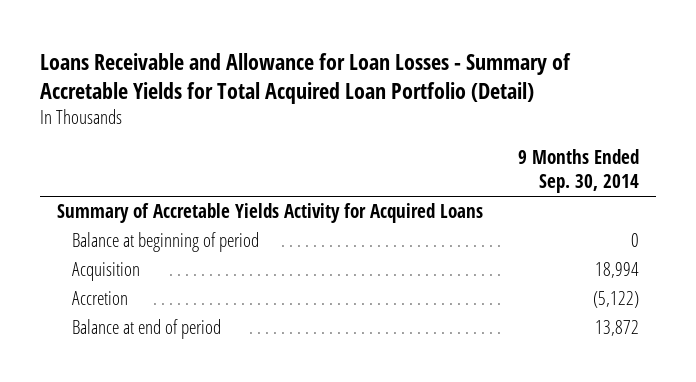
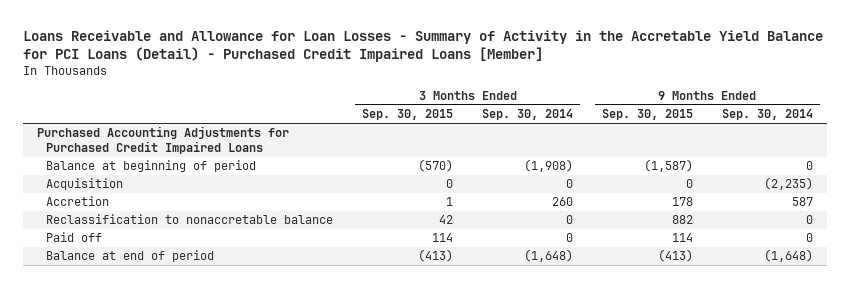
- Loans Receivable and Allowance for Loan Losses - Summary of Accretable Yields for Total Acquired Loan Portfolio (Detail)
+ Loans Receivable and Allowance for Loan Losses - Summary of Activity in the Accretable Yield Balance for PCI Loans (Detail) - Purchased Credit Impaired Loans [Member]
- | 9 Months Ended Sep. 30, 2014
+ | 3 Months Ended Sep. 30, 2015 | 3 Months Ended Sep. 30, 2014 | 9 Months Ended Sep. 30, 2015 | 9 Months Ended Sep. 30, 2014
- Summary of Accretable Yields Activity for Acquired Loans
+ Purchased Accounting Adjustments for Purchased Credit Impaired Loans
- Acquisition | 18,994
- Accretion | (5,122)
- Balance at end of period | 13,872
+ Acquisition | 0 | 0 | 0 | (2,235)
+ Accretion | 1 | 260 | 178 | 587
+ Reclassification to nonaccretable balance | 42 | 0 | 882 | 0
+ Paid off | 114 | 0 | 114 | 0
+ Balance at end of period | (413) | (1,648) | (413) | (1,648)

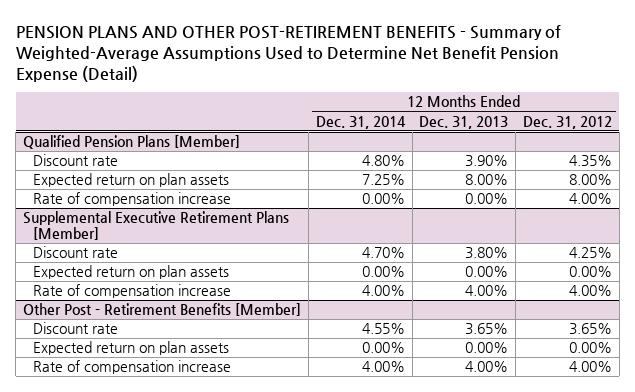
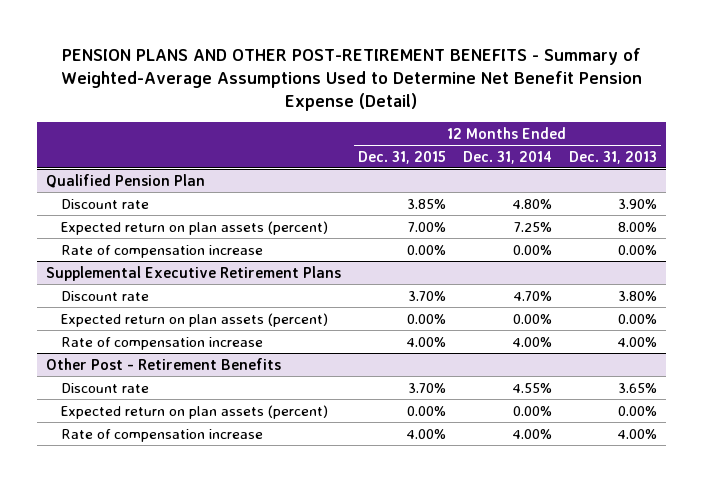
- | 12 Months Ended Dec. 31, 2014 | 12 Months Ended Dec. 31, 2013 | 12 Months Ended Dec. 31, 2012
+ | 12 Months Ended Dec. 31, 2015 | 12 Months Ended Dec. 31, 2014 | 12 Months Ended Dec. 31, 2013
- Qualified Pension Plans [Member]
+ Qualified Pension Plan
- Expected return on plan assets | 7.25% | 8.00% | 8.00%
+ Expected return on plan assets (percent) | 7.00% | 7.25% | 8.00%
- Supplemental Executive Retirement Plans [Member]
+ Supplemental Executive Retirement Plans
- Expected return on plan assets | 0.00% | 0.00% | 0.00%
+ Expected return on plan assets (percent) | 0.00% | 0.00% | 0.00%
- Other Post - Retirement Benefits [Member]
+ Other Post - Retirement Benefits
- Expected return on plan assets | 0.00% | 0.00% | 0.00%
+ Expected return on plan assets (percent) | 0.00% | 0.00% | 0.00%

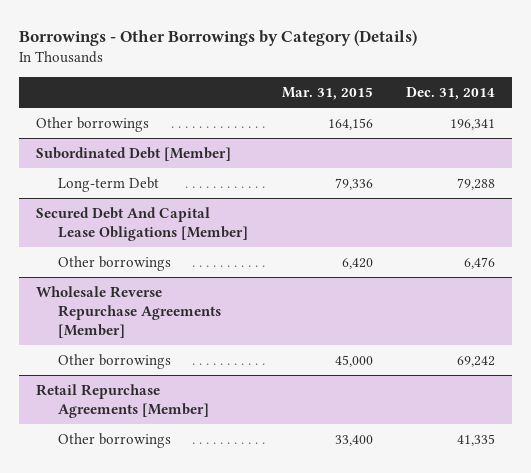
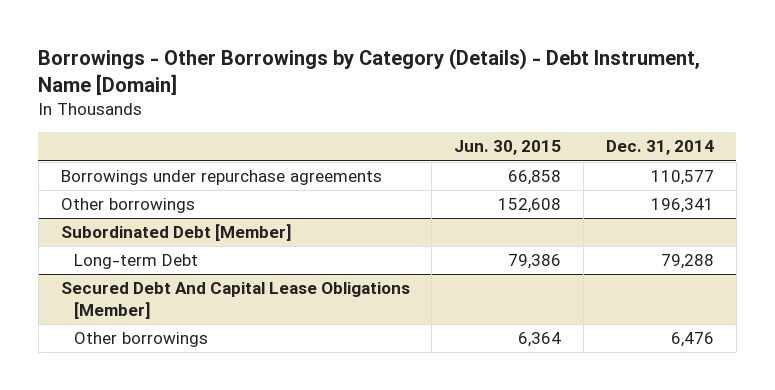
- Borrowings - Other Borrowings by Category (Details)
+ Borrowings - Other Borrowings by Category (Details) - Debt Instrument, Name [Domain]
- | Mar. 31, 2015 | Dec. 31, 2014
+ | Jun. 30, 2015 | Dec. 31, 2014
+ Borrowings under repurchase agreements | 66,858 | 110,577
- Wholesale Reverse Repurchase Agreements [Member]
- Other borrowings | 45,000 | 69,242
- Retail Repurchase Agreements [Member]
- Other borrowings | 33,400 | 41,335

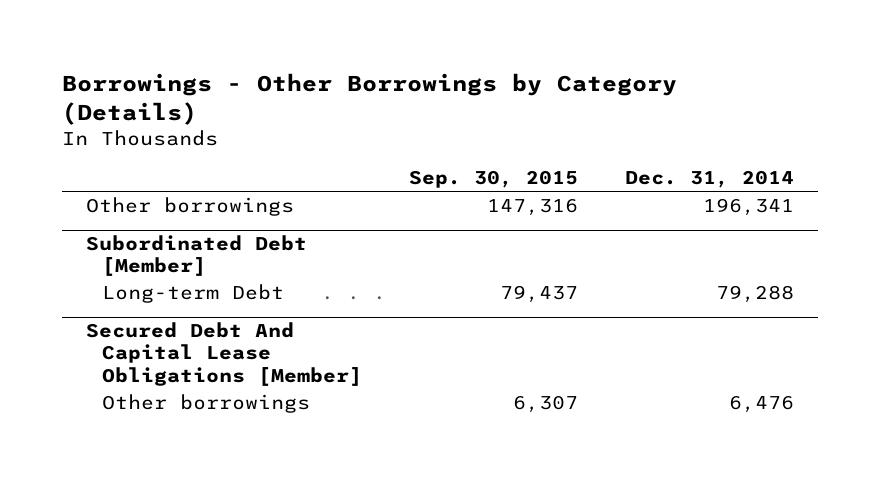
- Borrowings - Other Borrowings by Category (Details) - Debt Instrument, Name [Domain]
+ Borrowings - Other Borrowings by Category (Details)
- | Jun. 30, 2015 | Dec. 31, 2014
+ | Sep. 30, 2015 | Dec. 31, 2014
- Borrowings under repurchase agreements | 66,858 | 110,577

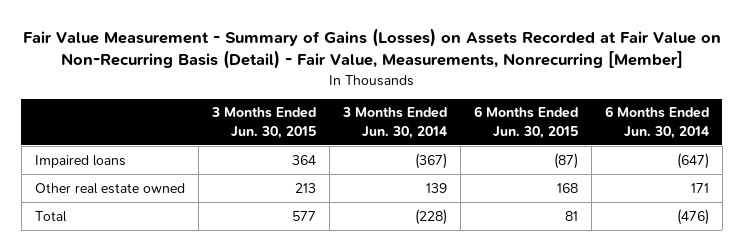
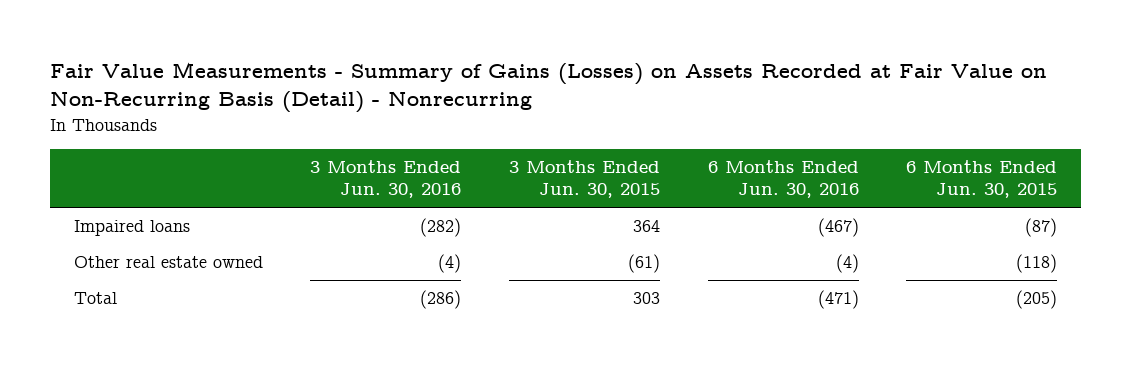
- Fair Value Measurement - Summary of Gains (Losses) on Assets Recorded at Fair Value on Non-Recurring Basis (Detail) - Fair Value, Measurements, Nonrecurring [Member]
+ Fair Value Measurements - Summary of Gains (Losses) on Assets Recorded at Fair Value on Non-Recurring Basis (Detail) - Nonrecurring
- | 3 Months Ended Jun. 30, 2015 | 3 Months Ended Jun. 30, 2014 | 6 Months Ended Jun. 30, 2015 | 6 Months Ended Jun. 30, 2014
+ | 3 Months Ended Jun. 30, 2016 | 3 Months Ended Jun. 30, 2015 | 6 Months Ended Jun. 30, 2016 | 6 Months Ended Jun. 30, 2015
- Other real estate owned | 213 | 139 | 168 | 171
- Total | 577 | (228) | 81 | (476)
+ Other real estate owned | (4) | (61) | (4) | (118)
+ Total | (286) | 303 | (471) | (205)

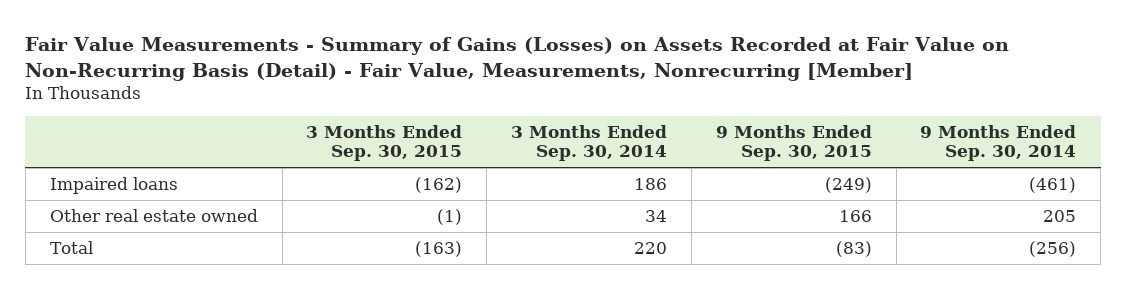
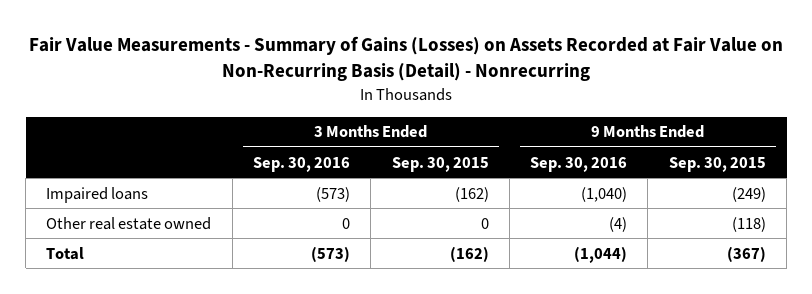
- Fair Value Measurements - Summary of Gains (Losses) on Assets Recorded at Fair Value on Non-Recurring Basis (Detail) - Fair Value, Measurements, Nonrecurring [Member]
+ Fair Value Measurements - Summary of Gains (Losses) on Assets Recorded at Fair Value on Non-Recurring Basis (Detail) - Nonrecurring
- | 3 Months Ended Sep. 30, 2015 | 3 Months Ended Sep. 30, 2014 | 9 Months Ended Sep. 30, 2015 | 9 Months Ended Sep. 30, 2014
+ | 3 Months Ended Sep. 30, 2016 | 3 Months Ended Sep. 30, 2015 | 9 Months Ended Sep. 30, 2016 | 9 Months Ended Sep. 30, 2015
- Other real estate owned | (1) | 34 | 166 | 205
- Total | (163) | 220 | (83) | (256)
+ Other real estate owned | 0 | 0 | (4) | (118)
+ Total | (573) | (162) | (1,044) | (367)

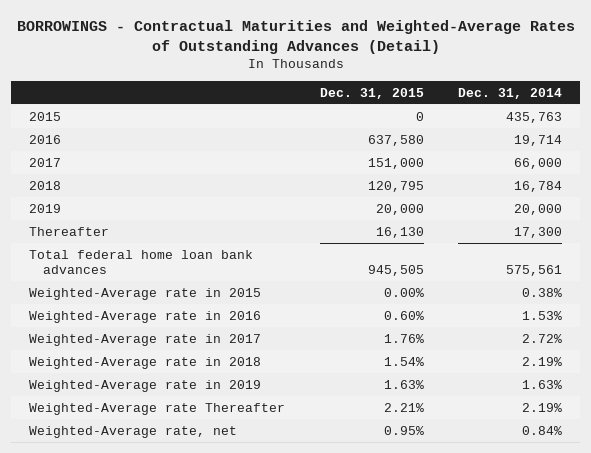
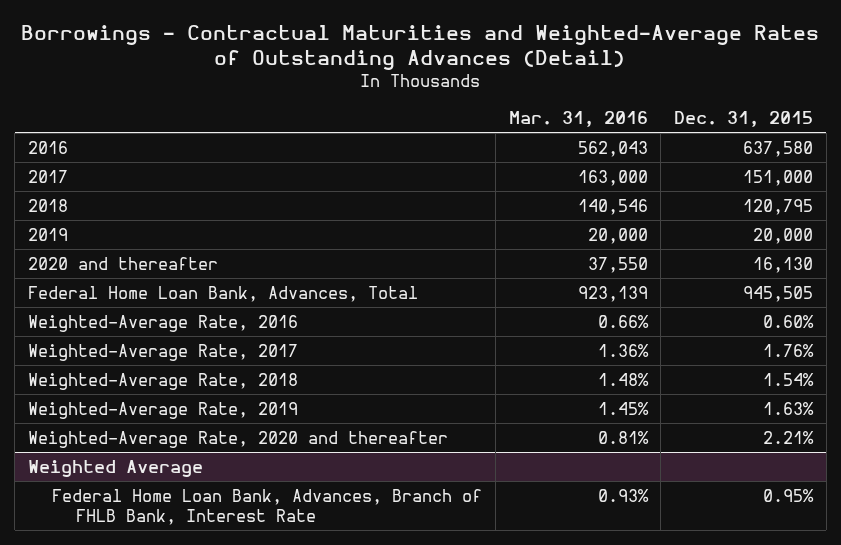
- BORROWINGS - Contractual Maturities and Weighted-Average Rates of Outstanding Advances (Detail)
+ Borrowings - Contractual Maturities and Weighted-Average Rates of Outstanding Advances (Detail)
- | Dec. 31, 2015 | Dec. 31, 2014
+ | Mar. 31, 2016 | Dec. 31, 2015
- 2015 | 0 | 435,763
- Thereafter | 16,130 | 17,300
- Total federal home loan bank advances | 945,505 | 575,561
- Weighted-Average rate in 2015 | 0.00% | 0.38%
- Weighted-Average rate in 2016 | 0.60% | 1.53%
- Weighted-Average rate in 2017 | 1.76% | 2.72%
- Weighted-Average rate in 2018 | 1.54% | 2.19%
- Weighted-Average rate in 2019 | 1.63% | 1.63%
- Weighted-Average rate Thereafter | 2.21% | 2.19%
- Weighted-Average rate, net | 0.95% | 0.84%
+ 2020 and thereafter | 37,550 | 16,130
+ Federal Home Loan Bank, Advances, Total | 923,139 | 945,505
+ Weighted-Average Rate, 2016 | 0.66% | 0.60%
+ Weighted-Average Rate, 2017 | 1.36% | 1.76%
+ Weighted-Average Rate, 2018 | 1.48% | 1.54%
+ Weighted-Average Rate, 2019 | 1.45% | 1.63%
+ Weighted-Average Rate, 2020 and thereafter | 0.81% | 2.21%
+ Weighted Average
+ Federal Home Loan Bank, Advances, Branch of FHLB Bank, Interest Rate | 0.93% | 0.95%

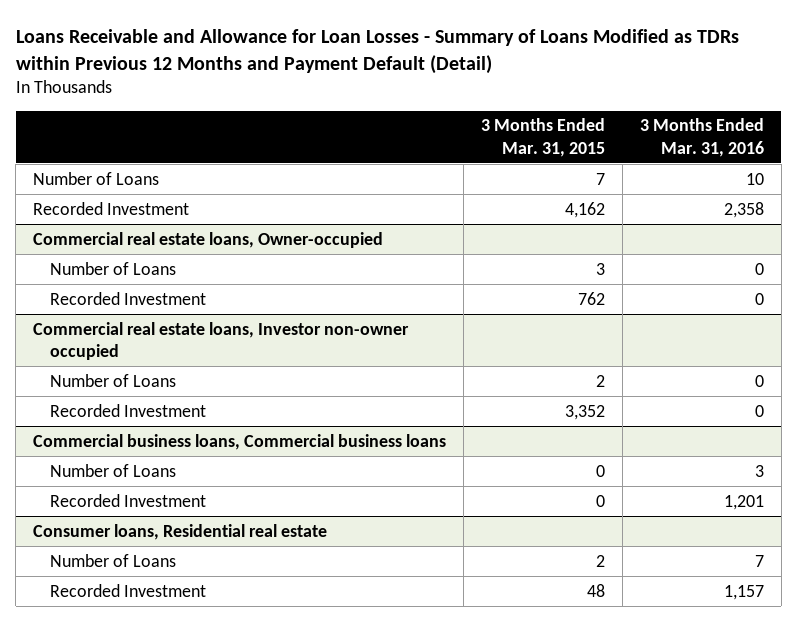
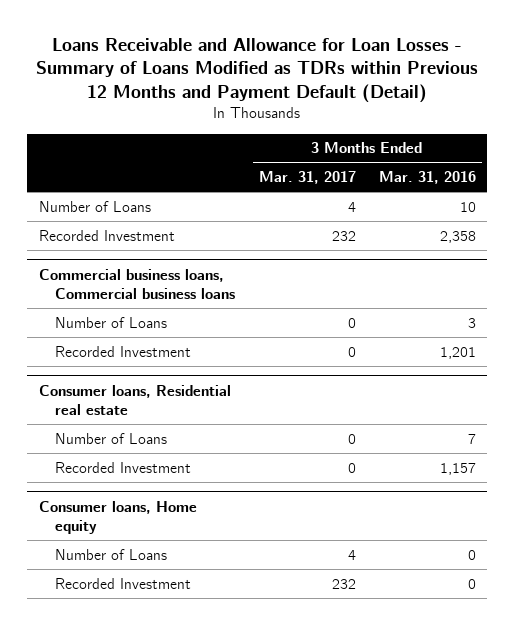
- | 3 Months Ended Mar. 31, 2015 | 3 Months Ended Mar. 31, 2016
+ | 3 Months Ended Mar. 31, 2017 | 3 Months Ended Mar. 31, 2016
- Commercial real estate loans, Owner-occupied
- Number of Loans | 3 | 0
- Recorded Investment | 762 | 0
- Commercial real estate loans, Investor non-owner occupied
- Number of Loans | 2 | 0
- Recorded Investment | 3,352 | 0
+ Consumer loans, Home equity
+ Number of Loans | 4 | 0
+ Recorded Investment | 232 | 0

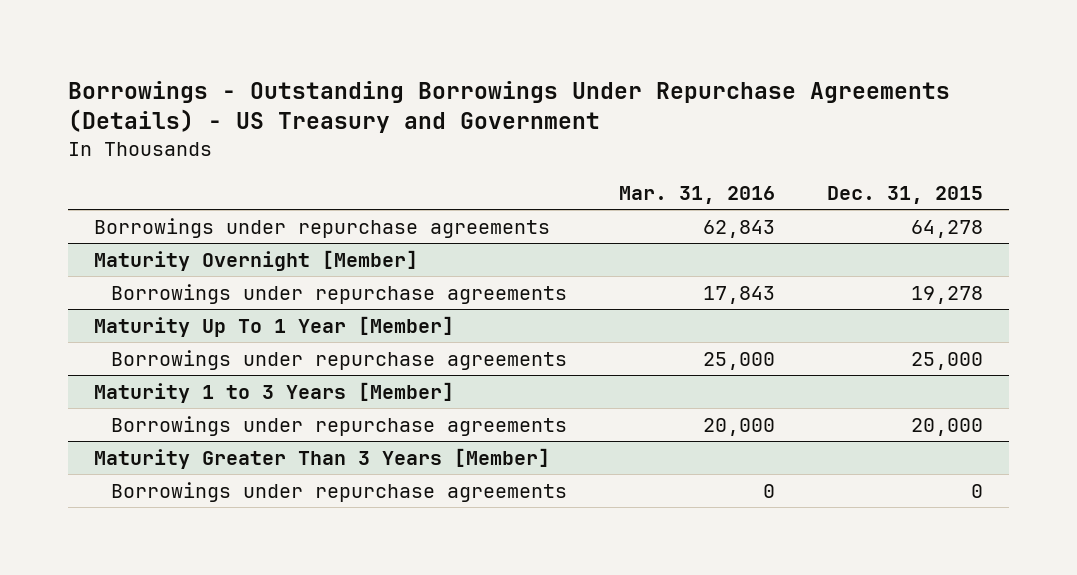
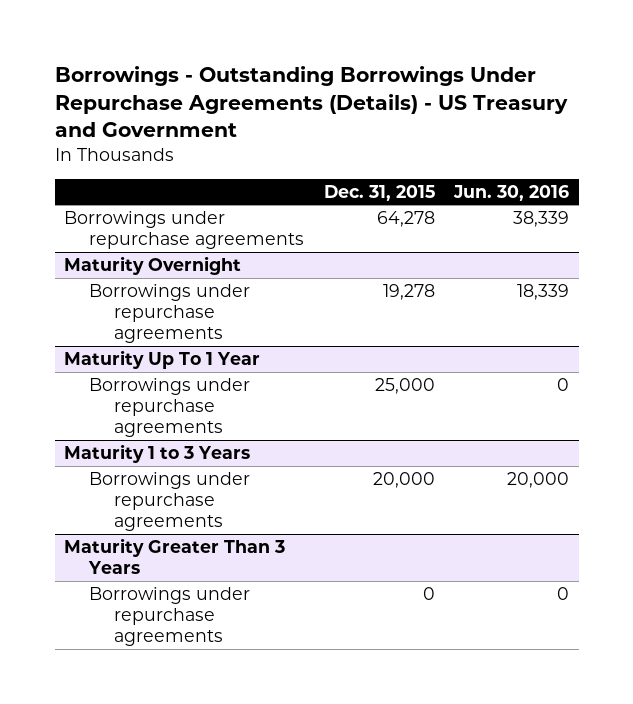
- | Mar. 31, 2016 | Dec. 31, 2015
+ | Dec. 31, 2015 | Jun. 30, 2016
- Maturity Overnight [Member]
+ Maturity Overnight
- Maturity Up To 1 Year [Member]
+ Maturity Up To 1 Year
- Maturity 1 to 3 Years [Member]
+ Maturity 1 to 3 Years
- Maturity Greater Than 3 Years [Member]
+ Maturity Greater Than 3 Years

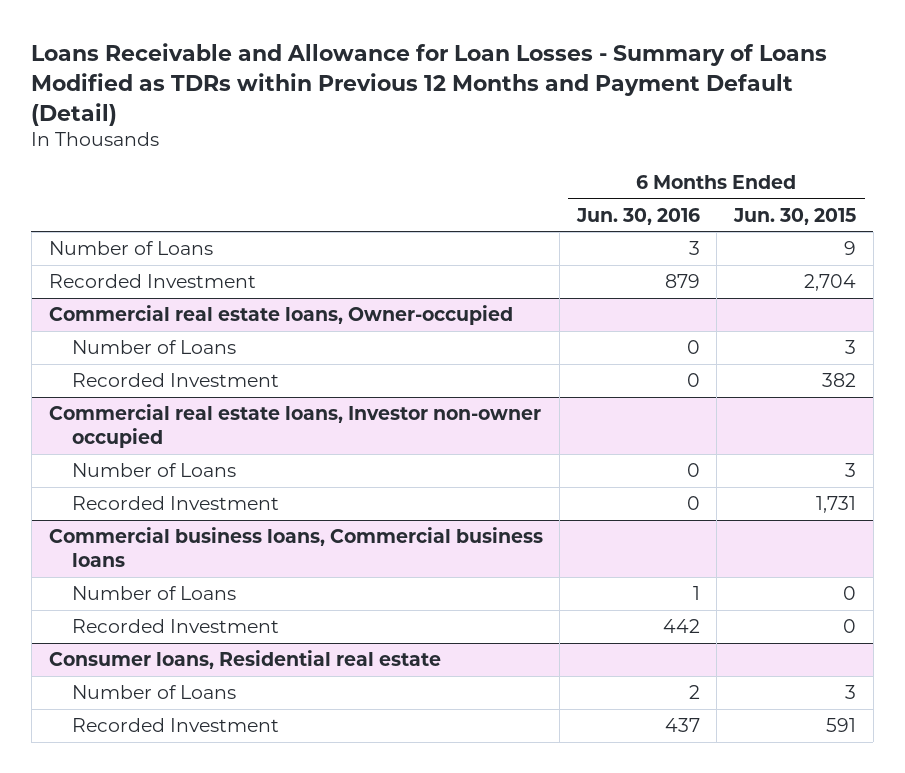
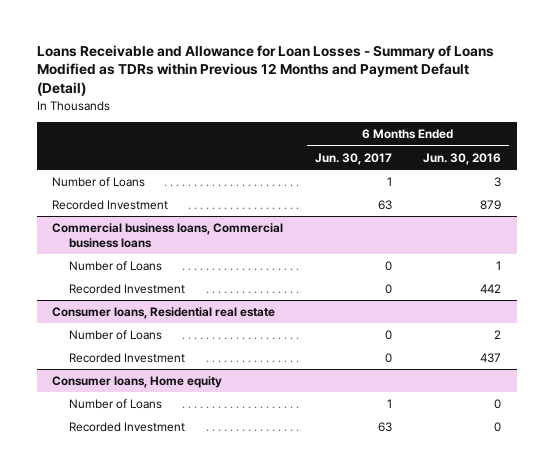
- | 6 Months Ended Jun. 30, 2016 | 6 Months Ended Jun. 30, 2015
+ | 6 Months Ended Jun. 30, 2017 | 6 Months Ended Jun. 30, 2016
- Commercial real estate loans, Owner-occupied
- Number of Loans | 0 | 3
- Recorded Investment | 0 | 382
- Commercial real estate loans, Investor non-owner occupied
- Number of Loans | 0 | 3
- Recorded Investment | 0 | 1,731
+ Consumer loans, Home equity
+ Number of Loans | 1 | 0
+ Recorded Investment | 63 | 0

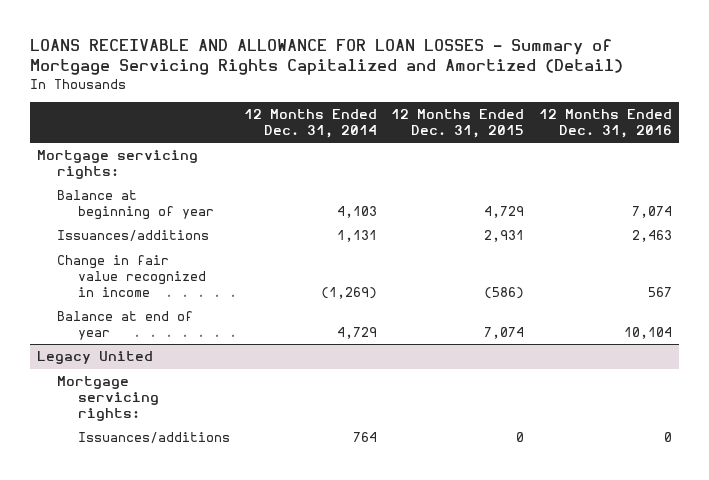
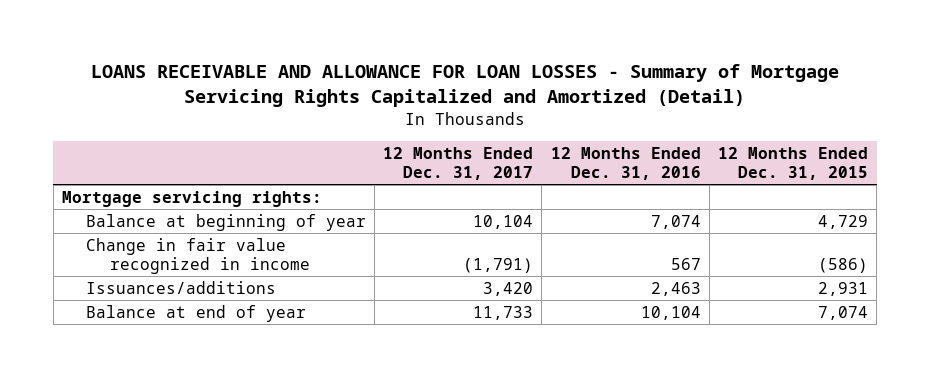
- | 12 Months Ended Dec. 31, 2014 | 12 Months Ended Dec. 31, 2015 | 12 Months Ended Dec. 31, 2016
+ | 12 Months Ended Dec. 31, 2017 | 12 Months Ended Dec. 31, 2016 | 12 Months Ended Dec. 31, 2015
moved down: Issuances/additions | 3,420 | 2,463 | 2,931
- Legacy United
- Mortgage servicing rights:
- Issuances/additions | 764 | 0 | 0

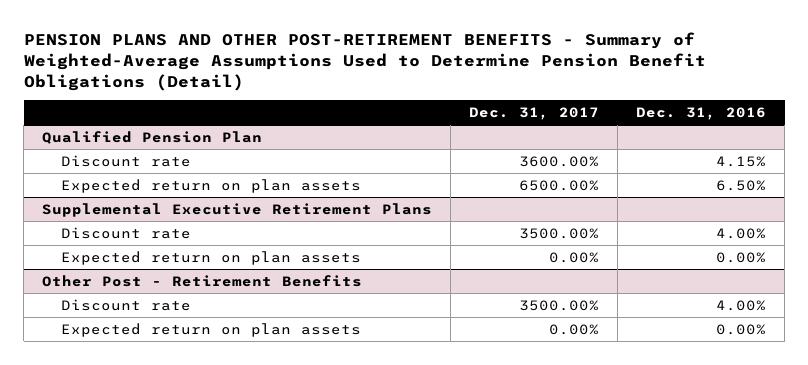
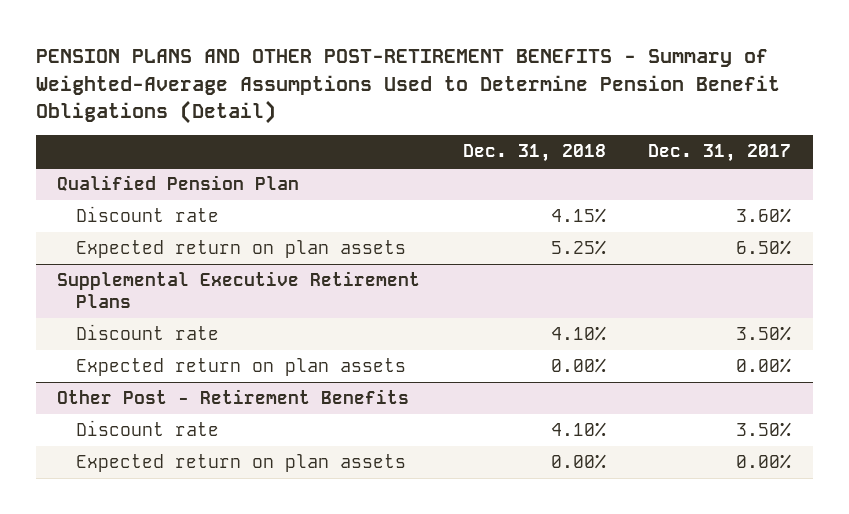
- | Dec. 31, 2017 | Dec. 31, 2016
+ | Dec. 31, 2018 | Dec. 31, 2017
@ Qualified Pension Plan
- Discount rate | 3600.00% | 4.15%
- Expected return on plan assets | 6500.00% | 6.50%
+ Discount rate | 4.15% | 3.60%
+ Expected return on plan assets | 5.25% | 6.50%
@ Supplemental Executive Retirement Plans
- Discount rate | 3500.00% | 4.00%
+ Discount rate | 4.10% | 3.50%
@ Other Post - Retirement Benefits
- Discount rate | 3500.00% | 4.00%
+ Discount rate | 4.10% | 3.50%

